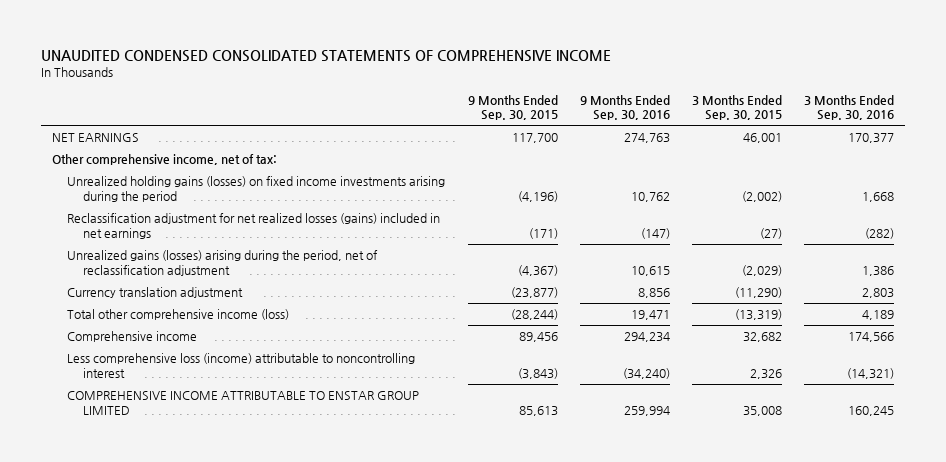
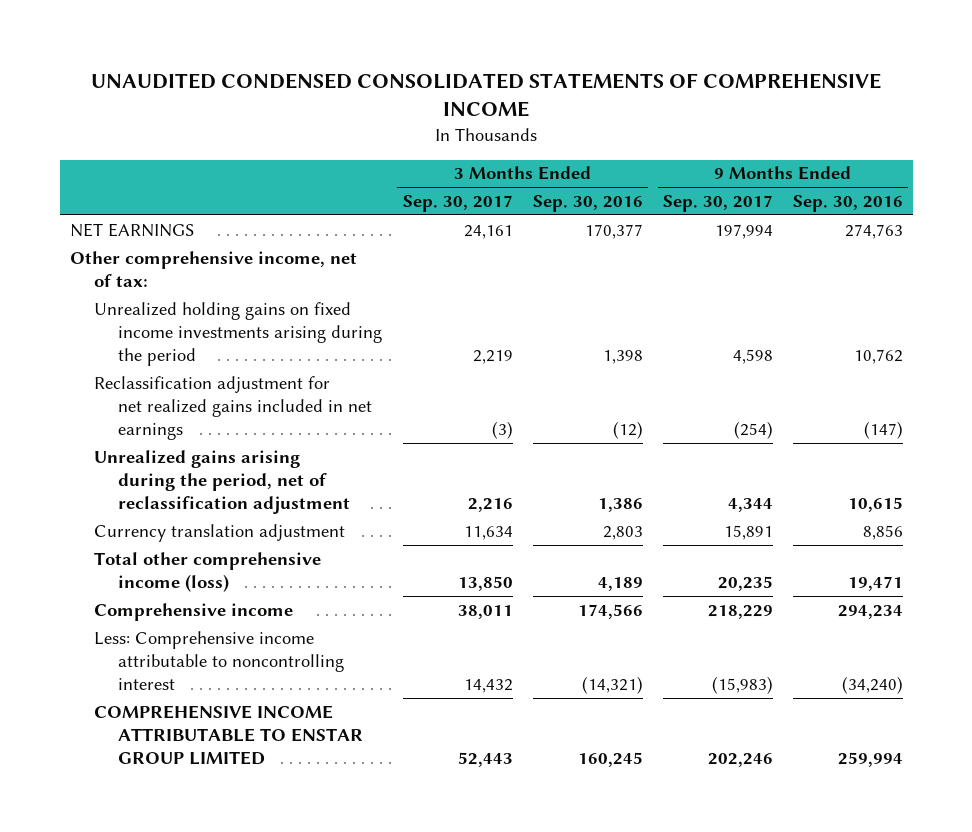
- | 9 Months Ended Sep. 30, 2015 | 9 Months Ended Sep. 30, 2016 | 3 Months Ended Sep. 30, 2015 | 3 Months Ended Sep. 30, 2016
+ | 3 Months Ended Sep. 30, 2017 | 3 Months Ended Sep. 30, 2016 | 9 Months Ended Sep. 30, 2017 | 9 Months Ended Sep. 30, 2016
- Unrealized holding gains (losses) on fixed income investments arising during the period | (4,196) | 10,762 | (2,002) | 1,668
- Reclassification adjustment for net realized losses (gains) included in net earnings | (171) | (147) | (27) | (282)
- Unrealized gains (losses) arising during the period, net of reclassification adjustment | (4,367) | 10,615 | (2,029) | 1,386
+ Unrealized holding gains on fixed income investments arising during the period | 2,219 | 1,398 | 4,598 | 10,762
+ Reclassification adjustment for net realized gains included in net earnings | (3) | (12) | (254) | (147)
+ Unrealized gains arising during the period, net of reclassification adjustment | 2,216 | 1,386 | 4,344 | 10,615
- Less comprehensive loss (income) attributable to noncontrolling interest | (3,843) | (34,240) | 2,326 | (14,321)
+ Less: Comprehensive income attributable to noncontrolling interest | 14,432 | (14,321) | (15,983) | (34,240)

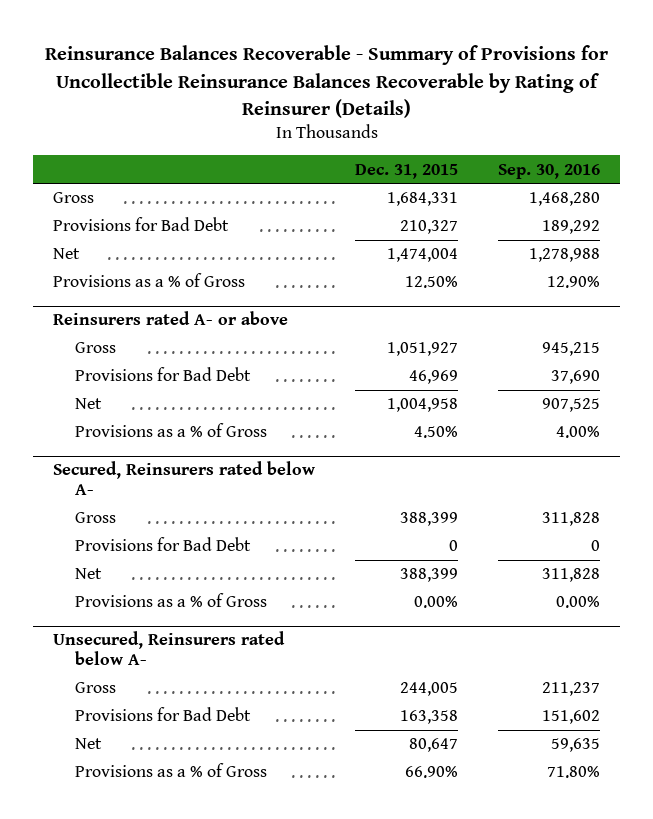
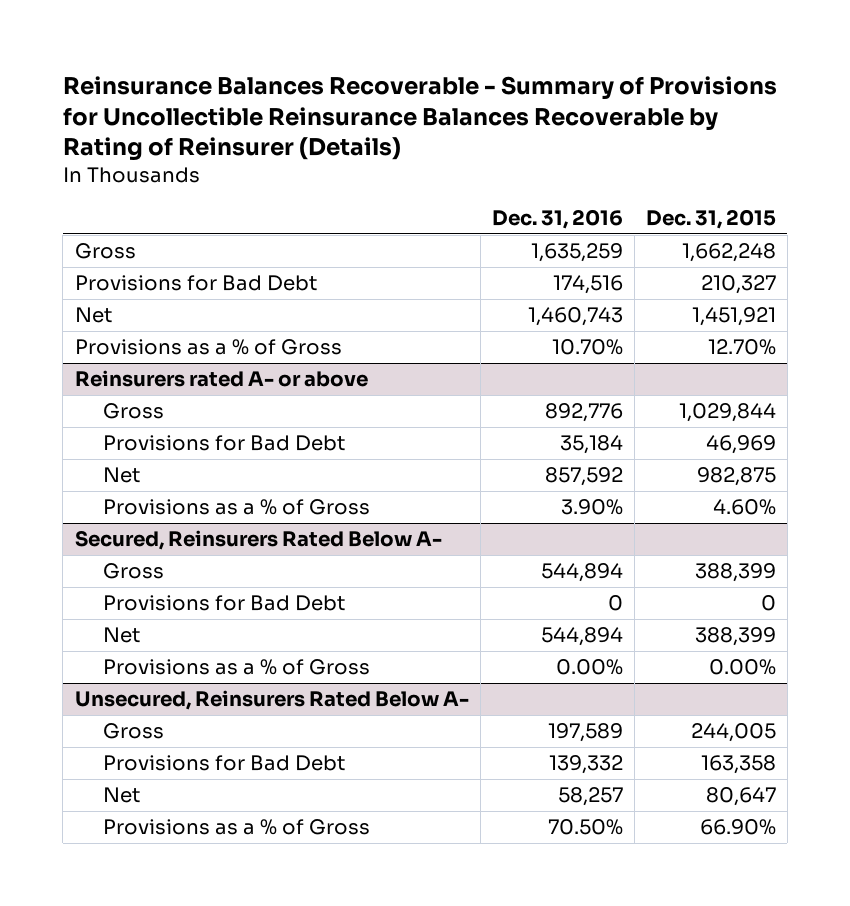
- | Dec. 31, 2015 | Sep. 30, 2016
+ | Dec. 31, 2016 | Dec. 31, 2015
- Gross | 1,684,331 | 1,468,280
+ Gross | 1,635,259 | 1,662,248
- Net | 1,474,004 | 1,278,988
- Provisions as a % of Gross | 12.50% | 12.90%
+ Net | 1,460,743 | 1,451,921
+ Provisions as a % of Gross | 10.70% | 12.70%
@ Reinsurers rated A- or above
- Gross | 1,051,927 | 945,215
+ Gross | 892,776 | 1,029,844
- Net | 1,004,958 | 907,525
- Provisions as a % of Gross | 4.50% | 4.00%
- Secured, Reinsurers rated below A-
@ Reinsurers rated A- or above
+ Net | 857,592 | 982,875
+ Provisions as a % of Gross | 3.90% | 4.60%
+ Secured, Reinsurers Rated Below A-
- Unsecured, Reinsurers rated below A-
+ Unsecured, Reinsurers Rated Below A-

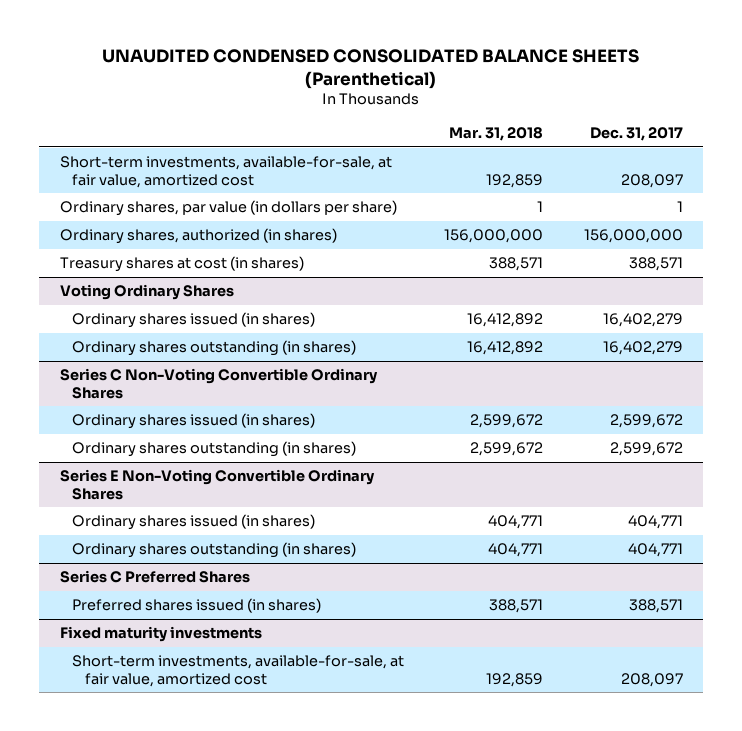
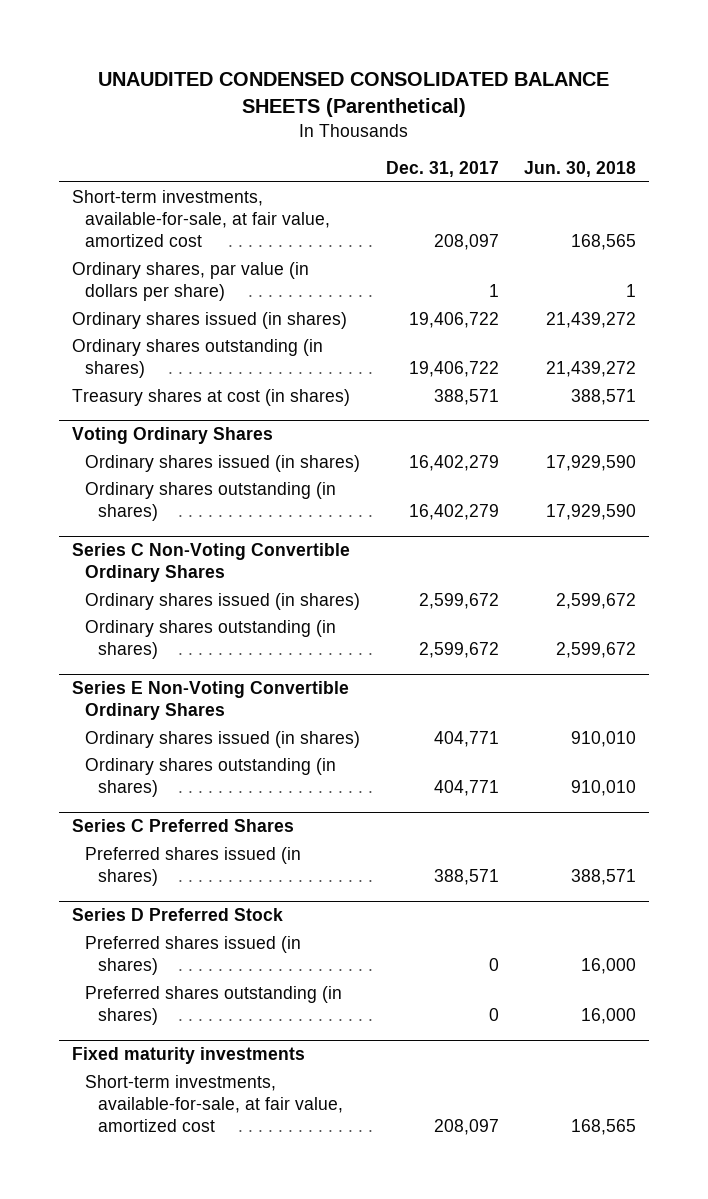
- | Mar. 31, 2018 | Dec. 31, 2017
+ | Dec. 31, 2017 | Jun. 30, 2018
- Ordinary shares, authorized (in shares) | 156,000,000 | 156,000,000
+ Ordinary shares issued (in shares) | 19,406,722 | 21,439,272
+ Ordinary shares outstanding (in shares) | 19,406,722 | 21,439,272
+ Series D Preferred Stock
+ Preferred shares issued (in shares) | 0 | 16,000
+ Preferred shares outstanding (in shares) | 0 | 16,000

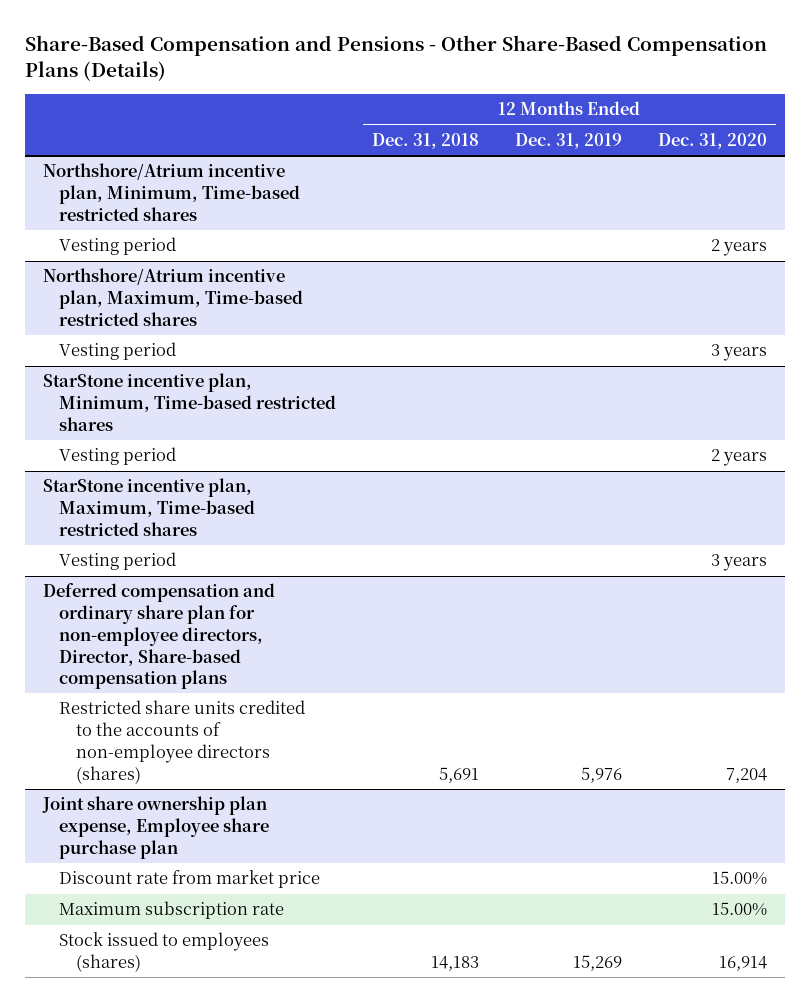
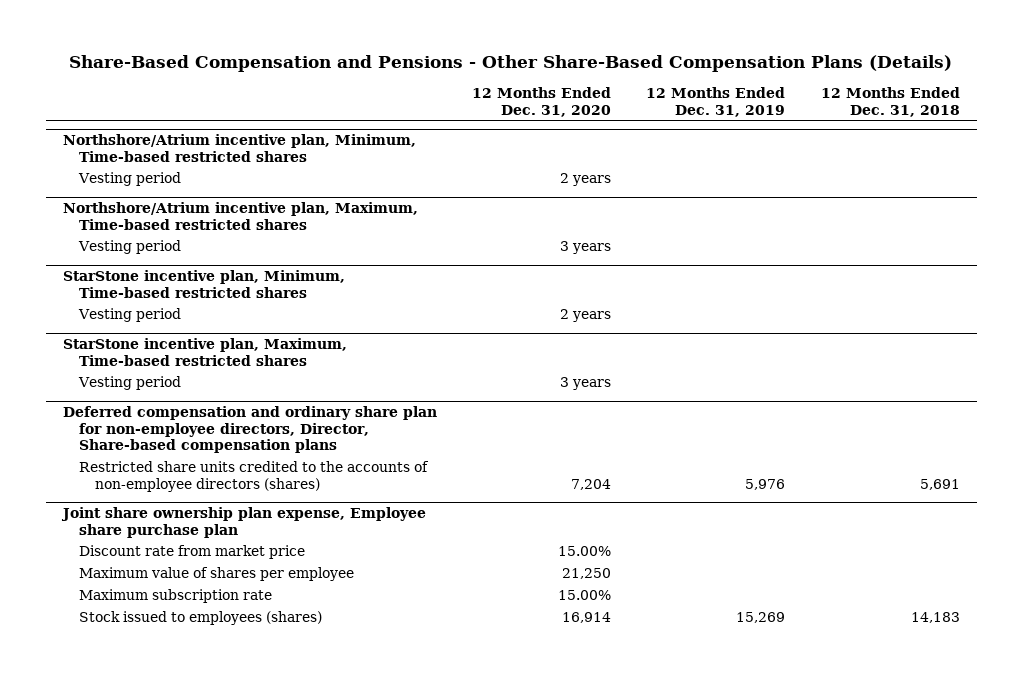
- | 12 Months Ended Dec. 31, 2018 | 12 Months Ended Dec. 31, 2019 | 12 Months Ended Dec. 31, 2020
+ | 12 Months Ended Dec. 31, 2020 | 12 Months Ended Dec. 31, 2019 | 12 Months Ended Dec. 31, 2018
@ Joint share ownership plan expense, Employee share purchase plan
+ Maximum value of shares per employee | 21,250 | |

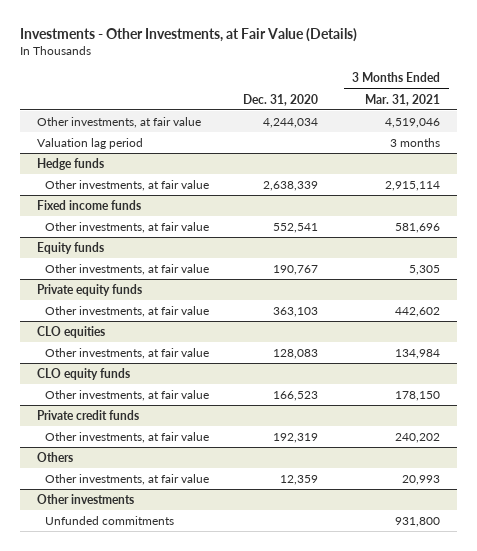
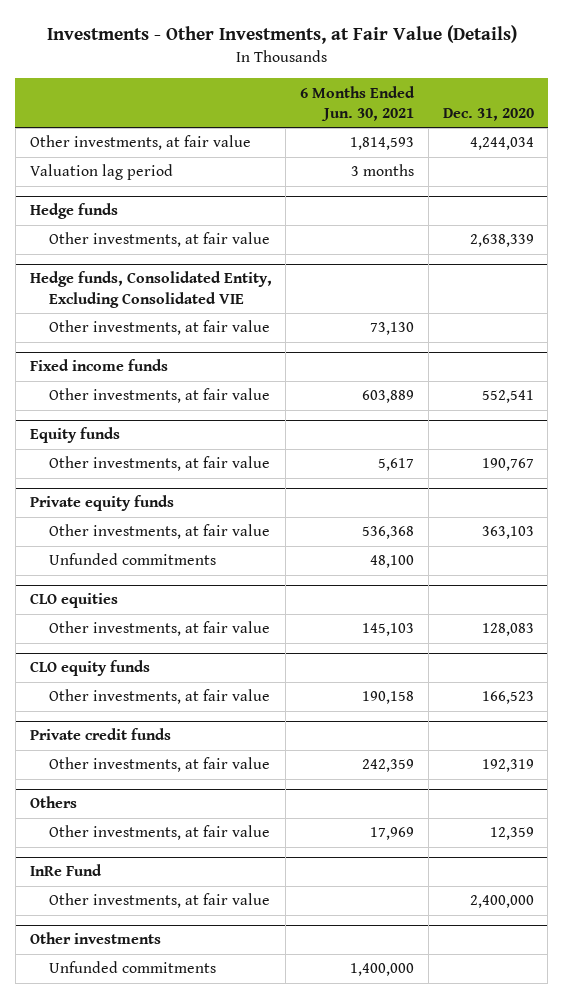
- | Dec. 31, 2020 | 3 Months Ended Mar. 31, 2021
+ | 6 Months Ended Jun. 30, 2021 | Dec. 31, 2020
+ Hedge funds, Consolidated Entity, Excluding Consolidated VIE
+ Other investments, at fair value | 73,130 |
@ Private equity funds
+ Unfunded commitments | 48,100 |
+ InRe Fund
+ Other investments, at fair value | | 2,400,000

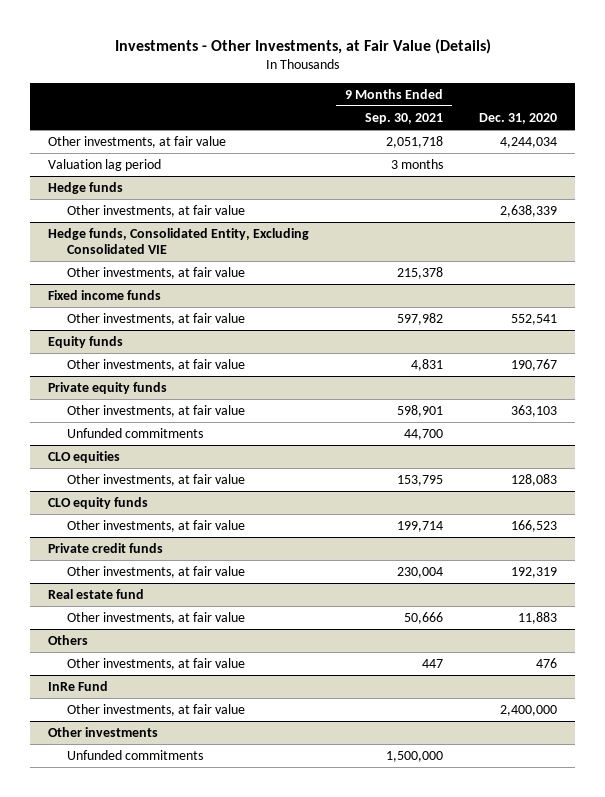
- | 6 Months Ended Jun. 30, 2021 | Dec. 31, 2020
+ | 9 Months Ended Sep. 30, 2021 | Dec. 31, 2020
+ Real estate fund
+ Other investments, at fair value | 50,666 | 11,883
@ Others
- Other investments, at fair value | 17,969 | 12,359
+ Other investments, at fair value | 447 | 476

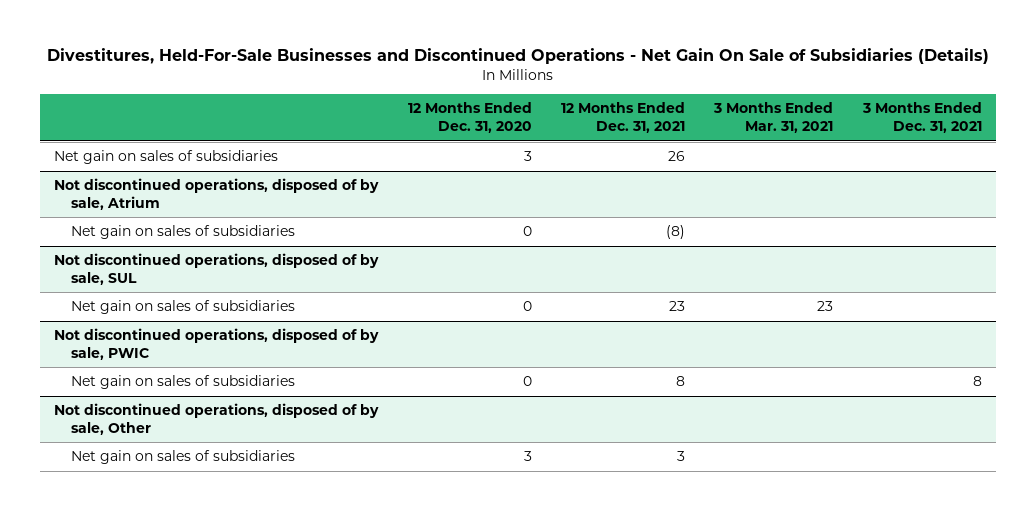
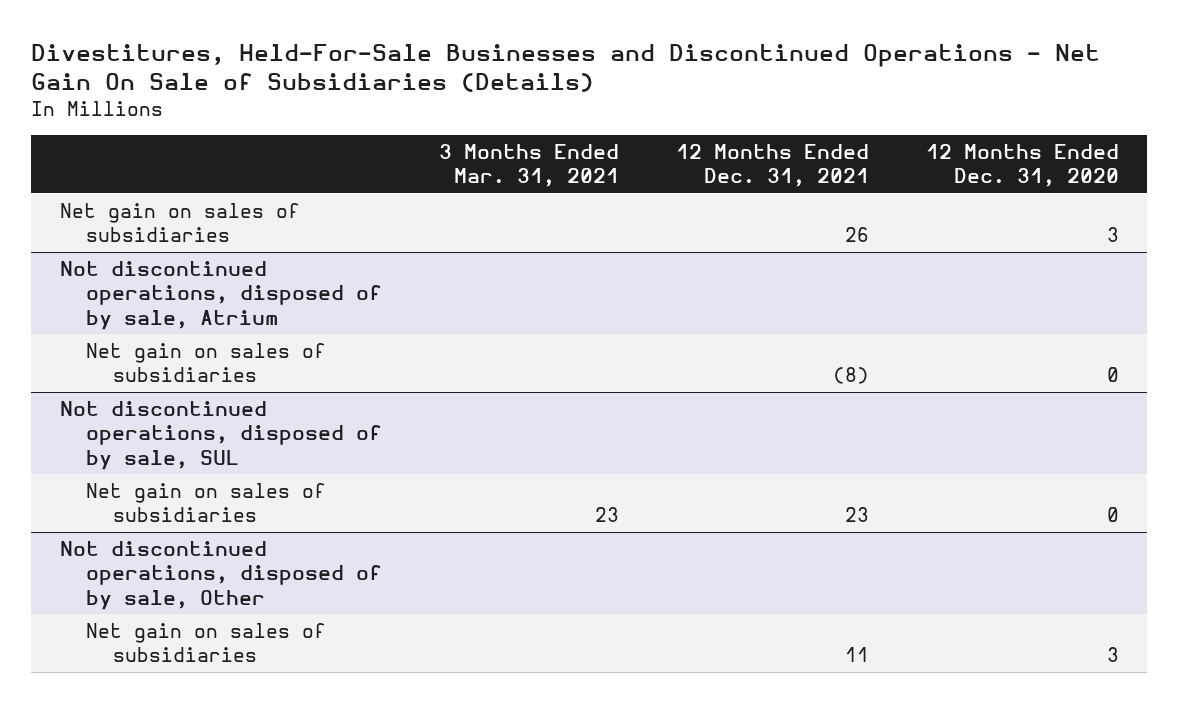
- | 12 Months Ended Dec. 31, 2020 | 12 Months Ended Dec. 31, 2021 | 3 Months Ended Mar. 31, 2021 | 3 Months Ended Dec. 31, 2021
+ | 3 Months Ended Mar. 31, 2021 | 12 Months Ended Dec. 31, 2021 | 12 Months Ended Dec. 31, 2020
- Not discontinued operations, disposed of by sale, PWIC
- Net gain on sales of subsidiaries | 0 | 8 | | 8
@ Not discontinued operations, disposed of by sale, Other
- Net gain on sales of subsidiaries | 3 | 3 | |
+ Net gain on sales of subsidiaries | | 11 | 3

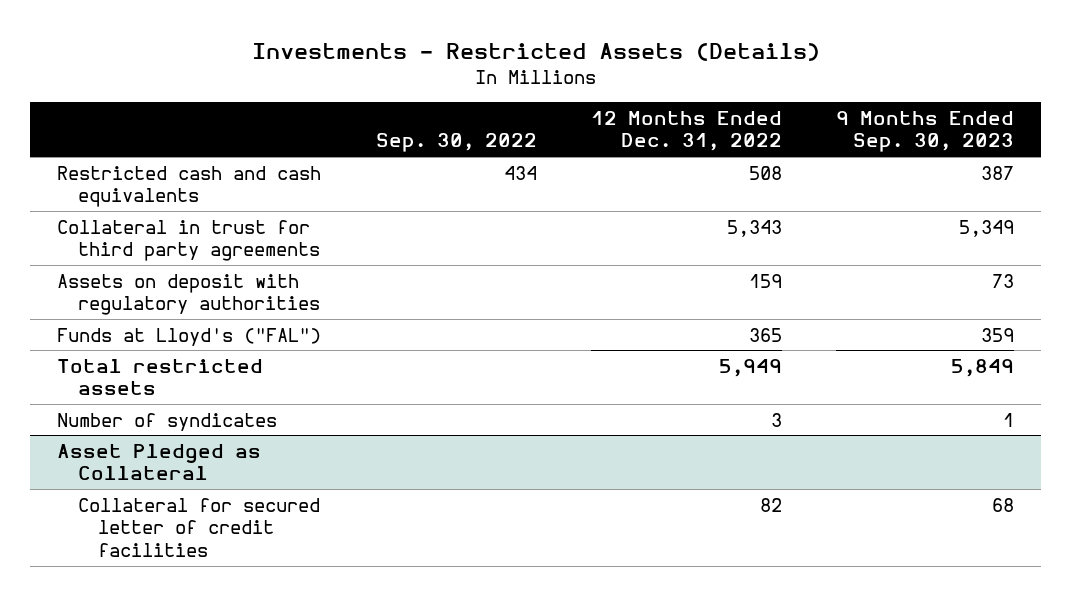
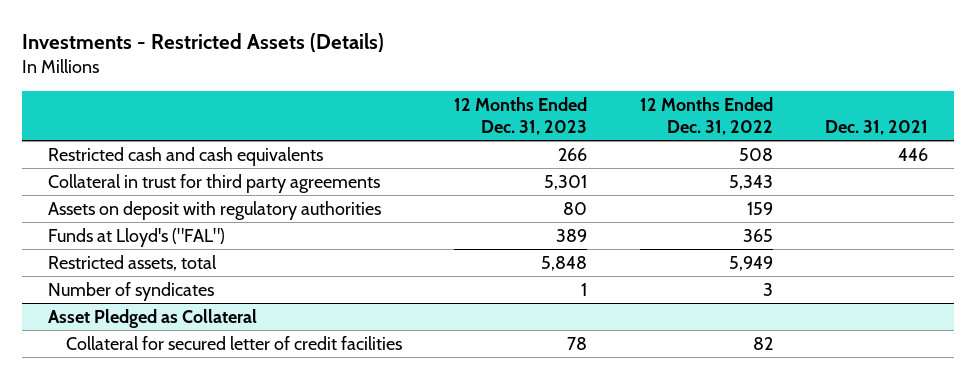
- | Sep. 30, 2022 | 12 Months Ended Dec. 31, 2022 | 9 Months Ended Sep. 30, 2023
+ | 12 Months Ended Dec. 31, 2023 | 12 Months Ended Dec. 31, 2022 | Dec. 31, 2021
- Total restricted assets | | 5,949 | 5,849
+ Restricted assets, total | 5,848 | 5,949 |

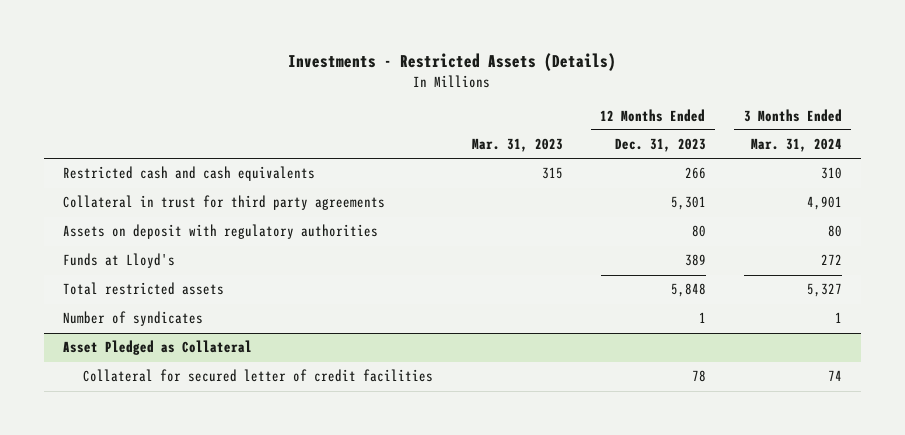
- | 12 Months Ended Dec. 31, 2023 | 12 Months Ended Dec. 31, 2022 | Dec. 31, 2021
+ | Mar. 31, 2023 | 12 Months Ended Dec. 31, 2023 | 3 Months Ended Mar. 31, 2024
- Funds at Lloyd's ("FAL") | 389 | 365 |
- Restricted assets, total | 5,848 | 5,949 |
+ Funds at Lloyd's | | 389 | 272
+ Total restricted assets | | 5,848 | 5,327

